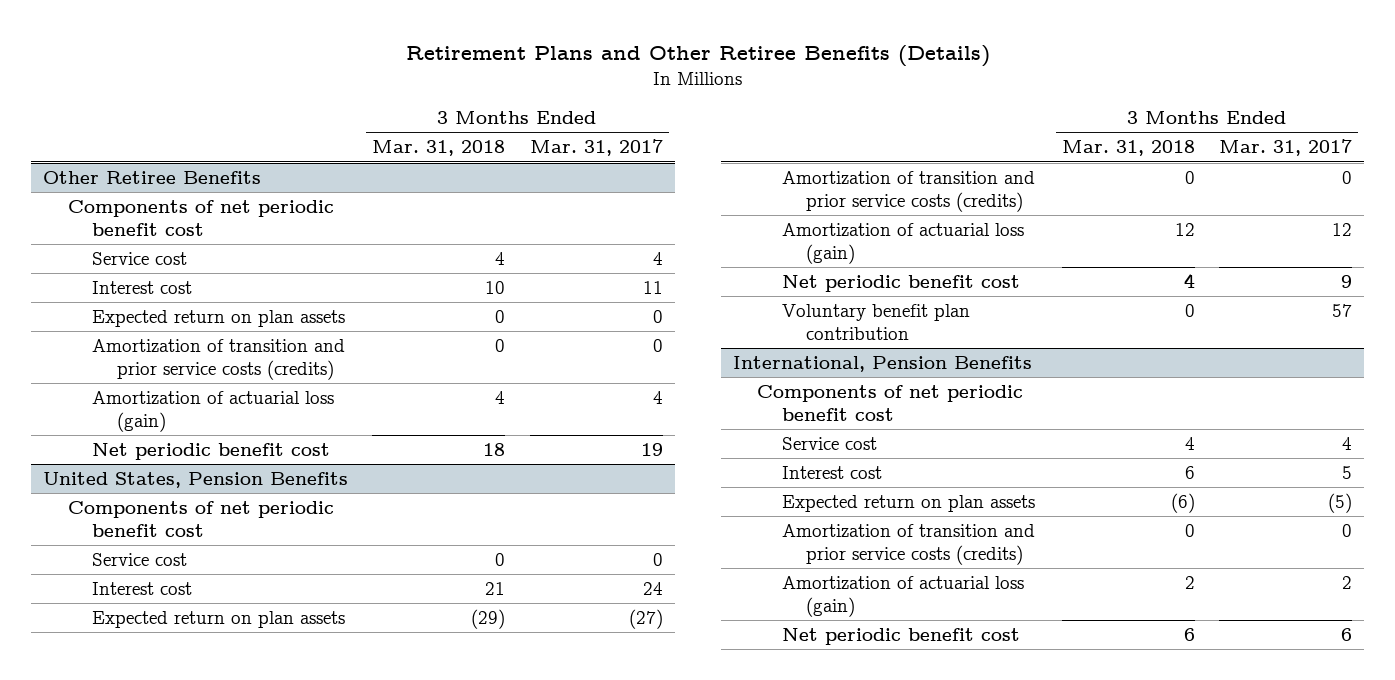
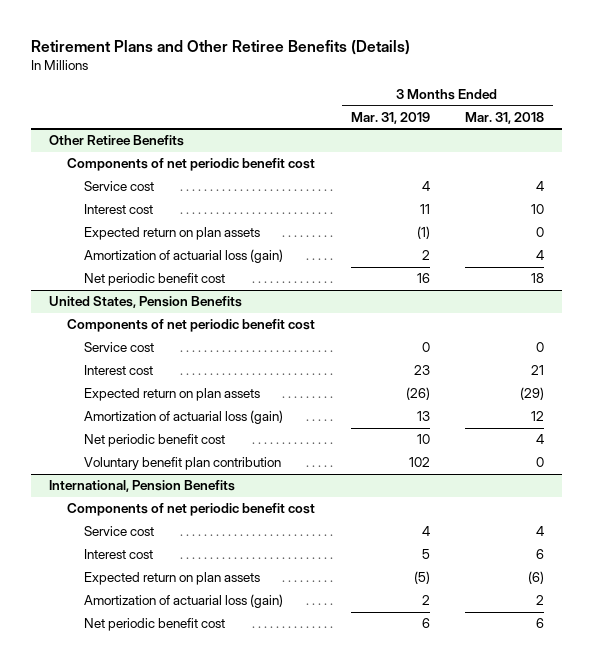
- | 3 Months Ended Mar. 31, 2018 | 3 Months Ended Mar. 31, 2017
+ | 3 Months Ended Mar. 31, 2019 | 3 Months Ended Mar. 31, 2018
@ Other Retiree Benefits
- Amortization of transition and prior service costs (credits) | 0 | 0
@ United States, Pension Benefits
- Amortization of transition and prior service costs (credits) | 0 | 0
@ International, Pension Benefits
- Amortization of transition and prior service costs (credits) | 0 | 0

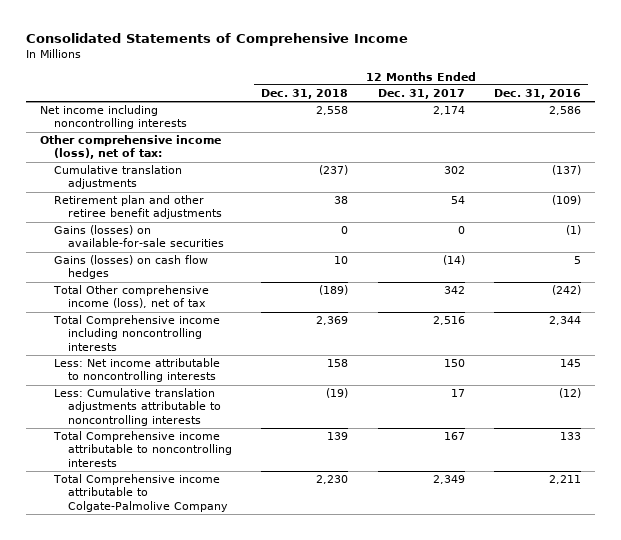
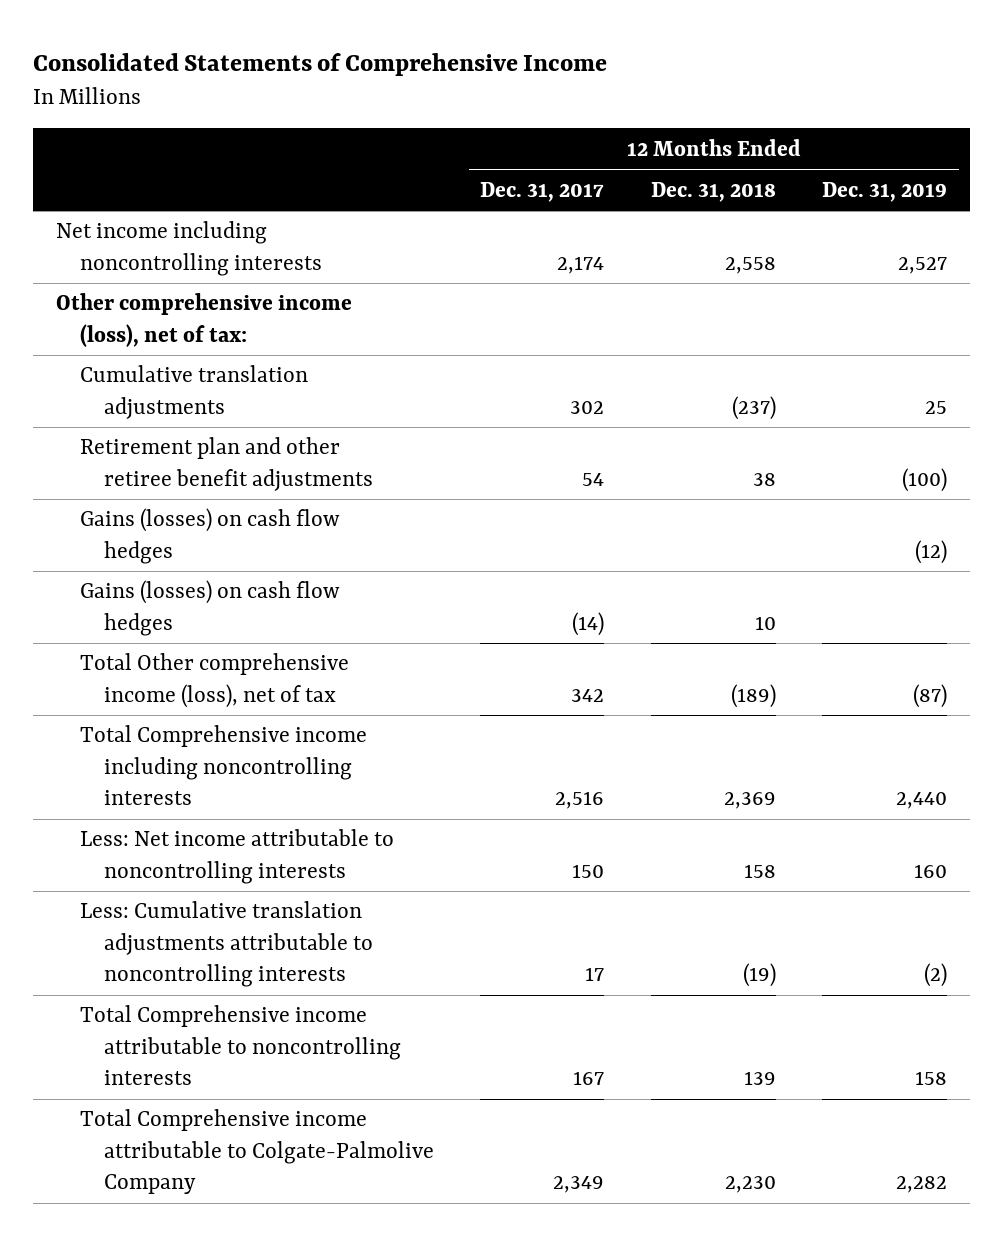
- | 12 Months Ended Dec. 31, 2018 | 12 Months Ended Dec. 31, 2017 | 12 Months Ended Dec. 31, 2016
+ | 12 Months Ended Dec. 31, 2017 | 12 Months Ended Dec. 31, 2018 | 12 Months Ended Dec. 31, 2019
- Gains (losses) on available-for-sale securities | 0 | 0 | (1)
+ Gains (losses) on cash flow hedges | | | (12)

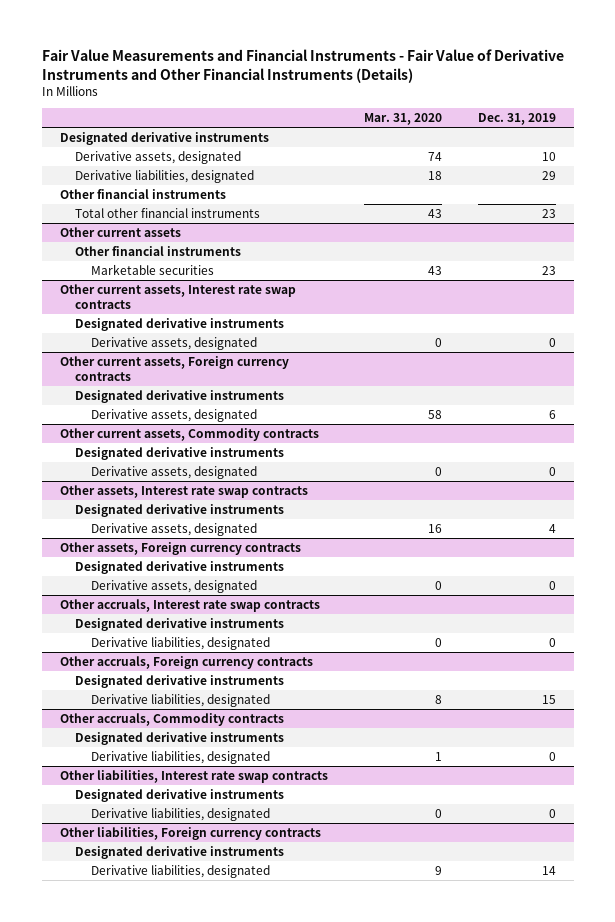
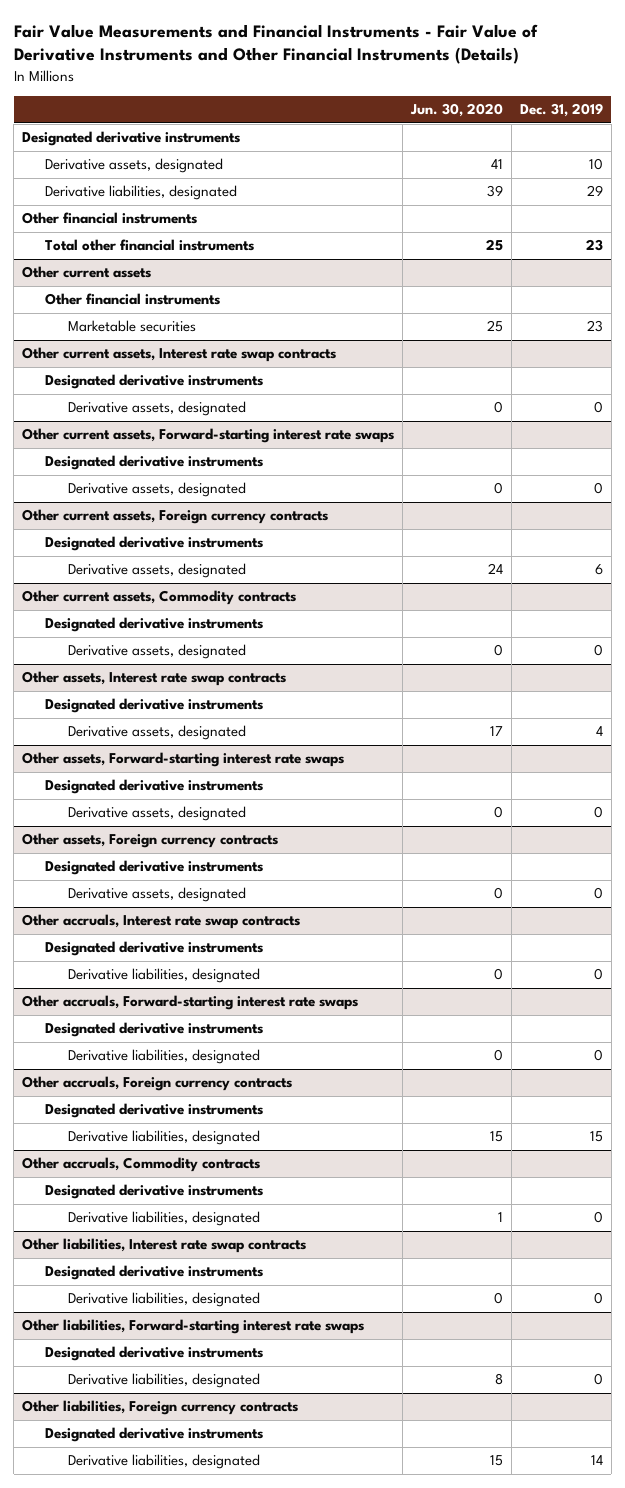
- | Mar. 31, 2020 | Dec. 31, 2019
+ | Jun. 30, 2020 | Dec. 31, 2019
+ Other current assets, Forward-starting interest rate swaps
+ Designated derivative instruments
+ Derivative assets, designated | 0 | 0
+ Other assets, Forward-starting interest rate swaps
+ Designated derivative instruments
+ Derivative assets, designated | 0 | 0
+ Other accruals, Forward-starting interest rate swaps
+ Designated derivative instruments
+ Derivative liabilities, designated | 0 | 0
+ Other liabilities, Forward-starting interest rate swaps
+ Designated derivative instruments
+ Derivative liabilities, designated | 8 | 0

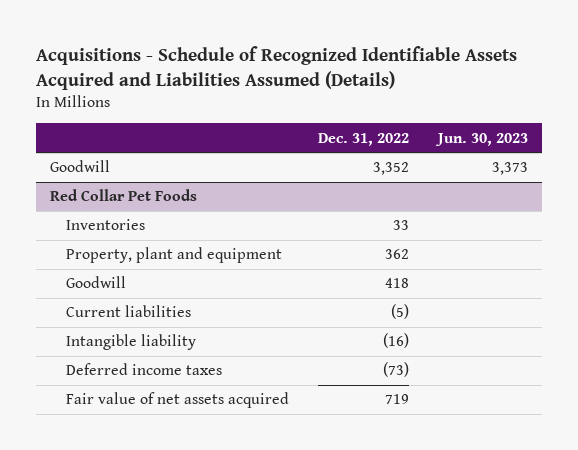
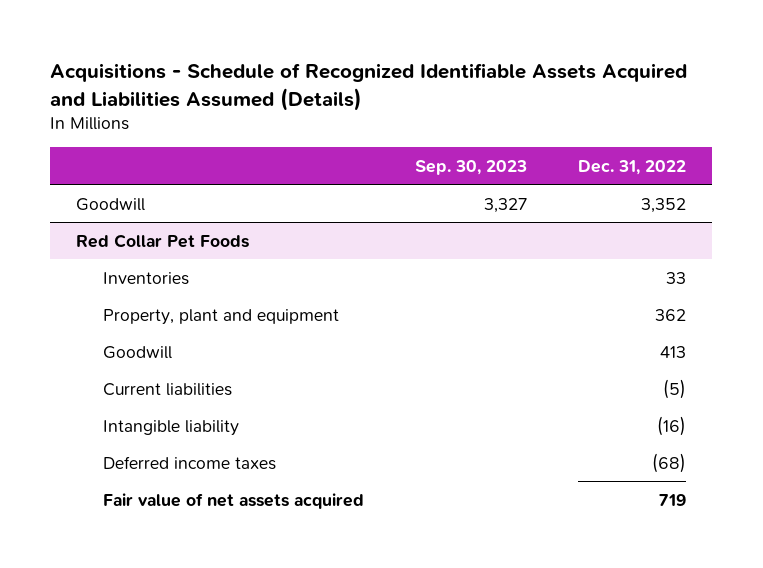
- | Dec. 31, 2022 | Jun. 30, 2023
+ | Sep. 30, 2023 | Dec. 31, 2022
@ Red Collar Pet Foods
- Goodwill | 418 |
+ Goodwill | | 413
- Deferred income taxes | (73) |
+ Deferred income taxes | | (68)

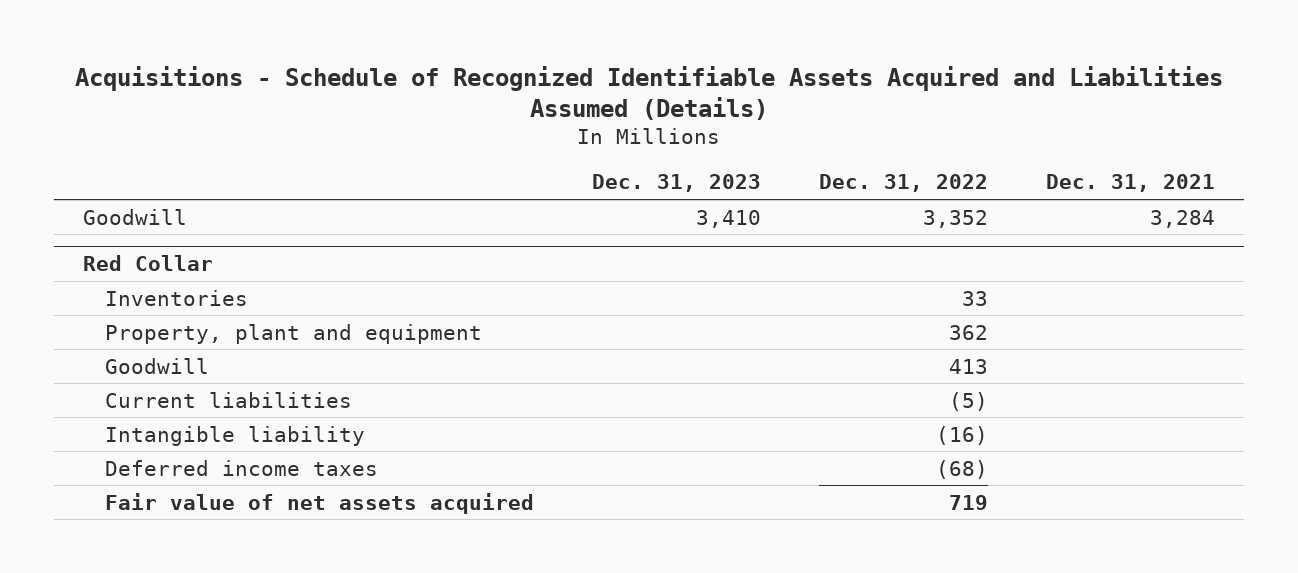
- | Sep. 30, 2023 | Dec. 31, 2022
+ | Dec. 31, 2023 | Dec. 31, 2022 | Dec. 31, 2021
- Red Collar Pet Foods
+ Red Collar

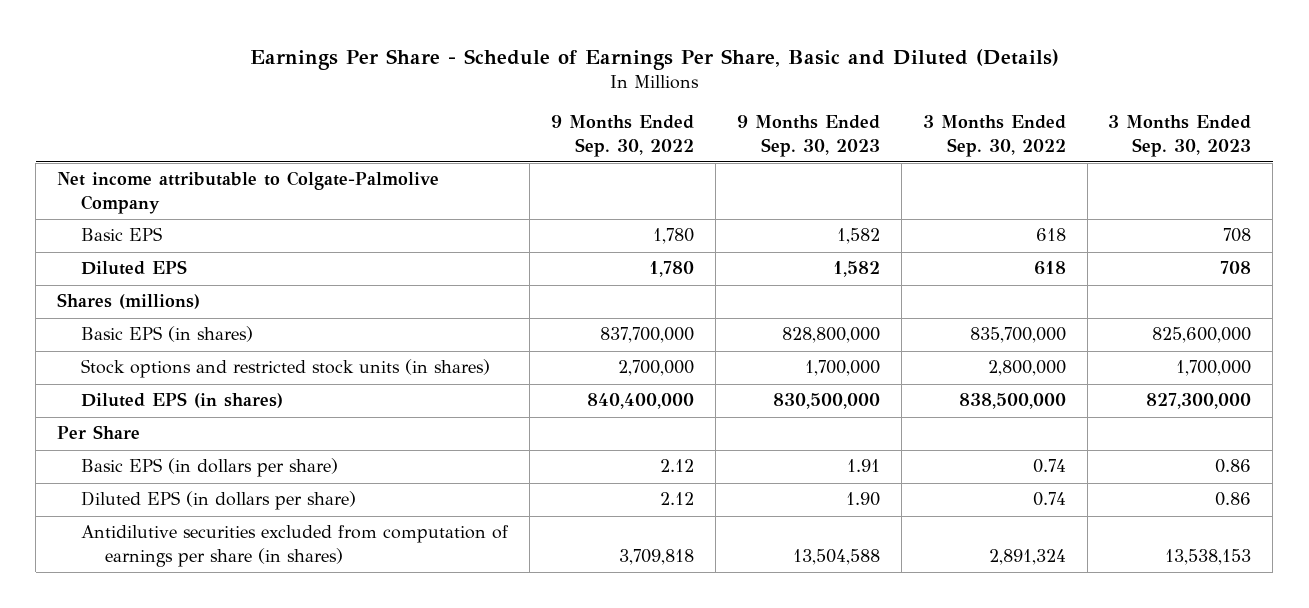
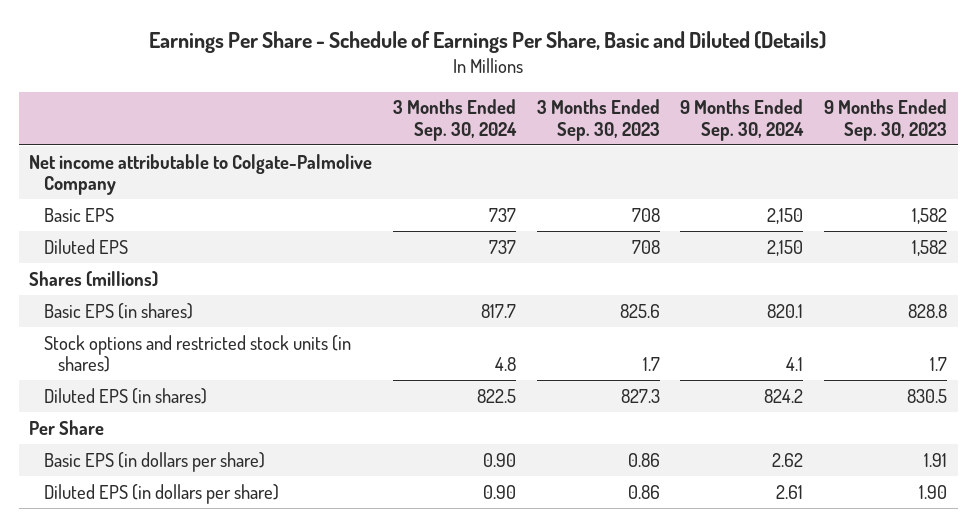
- | 9 Months Ended Sep. 30, 2022 | 9 Months Ended Sep. 30, 2023 | 3 Months Ended Sep. 30, 2022 | 3 Months Ended Sep. 30, 2023
+ | 3 Months Ended Sep. 30, 2024 | 3 Months Ended Sep. 30, 2023 | 9 Months Ended Sep. 30, 2024 | 9 Months Ended Sep. 30, 2023
- Basic EPS (in shares) | 837,700,000 | 828,800,000 | 835,700,000 | 825,600,000
- Stock options and restricted stock units (in shares) | 2,700,000 | 1,700,000 | 2,800,000 | 1,700,000
- Diluted EPS (in shares) | 840,400,000 | 830,500,000 | 838,500,000 | 827,300,000
+ Basic EPS (in shares) | 817.7 | 825.6 | 820.1 | 828.8
+ Stock options and restricted stock units (in shares) | 4.8 | 1.7 | 4.1 | 1.7
+ Diluted EPS (in shares) | 822.5 | 827.3 | 824.2 | 830.5
- Antidilutive securities excluded from computation of earnings per share (in shares) | 3,709,818 | 13,504,588 | 2,891,324 | 13,538,153

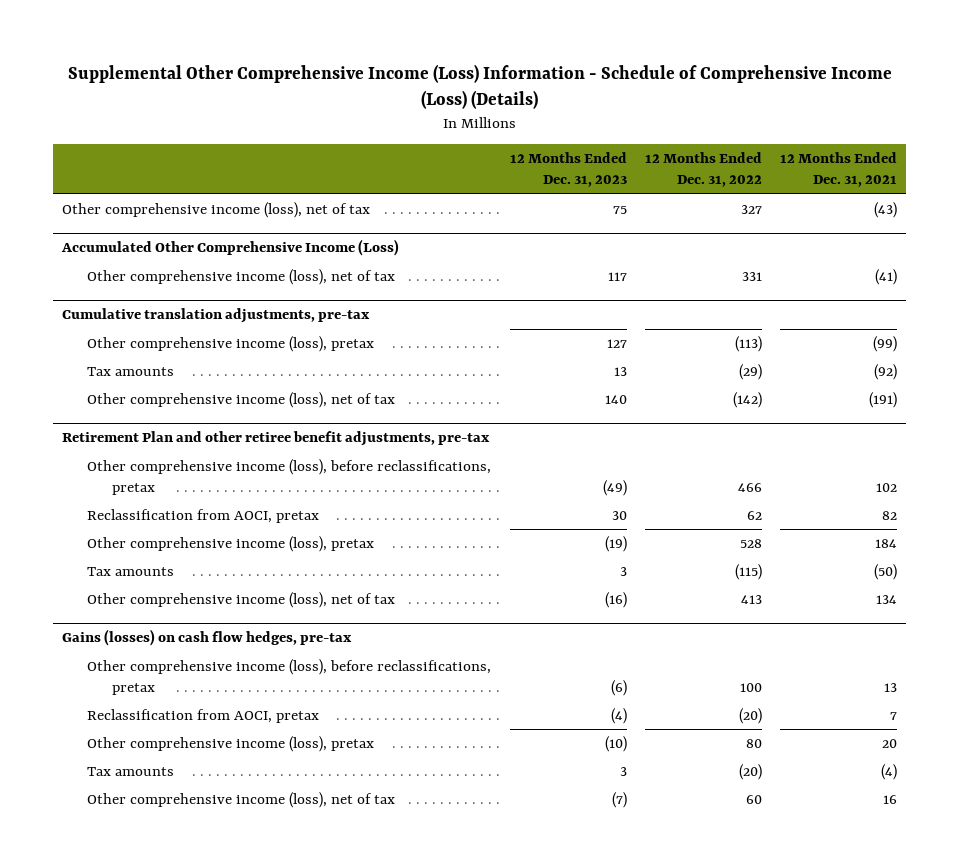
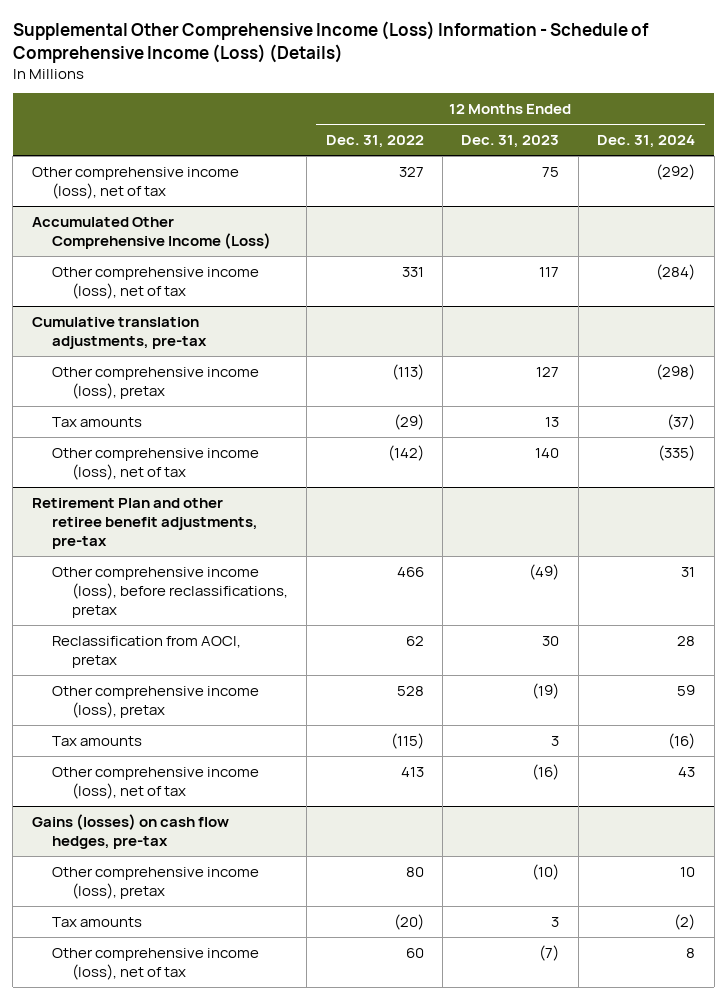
- | 12 Months Ended Dec. 31, 2023 | 12 Months Ended Dec. 31, 2022 | 12 Months Ended Dec. 31, 2021
+ | 12 Months Ended Dec. 31, 2022 | 12 Months Ended Dec. 31, 2023 | 12 Months Ended Dec. 31, 2024
@ Gains (losses) on cash flow hedges, pre-tax
- Other comprehensive income (loss), before reclassifications, pretax | (6) | 100 | 13
- Reclassification from AOCI, pretax | (4) | (20) | 7

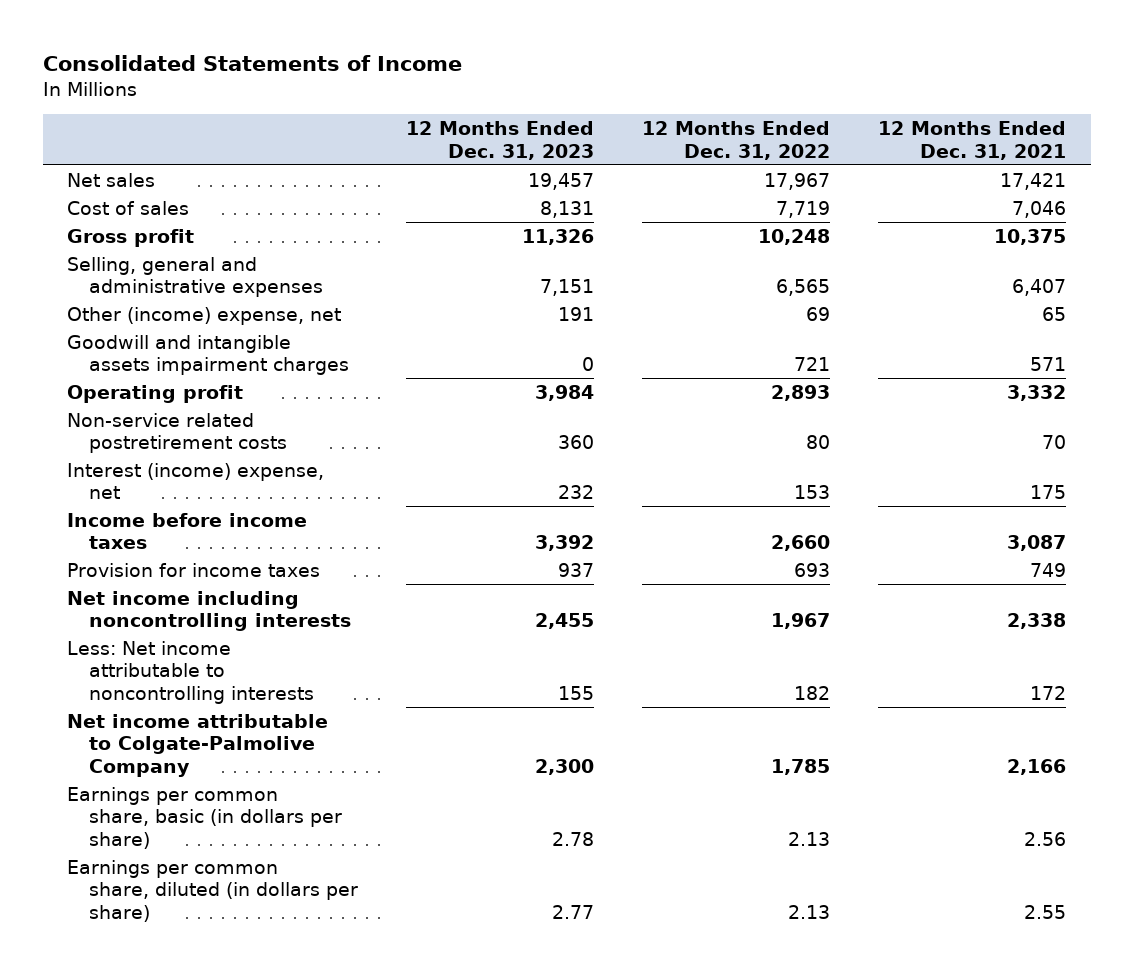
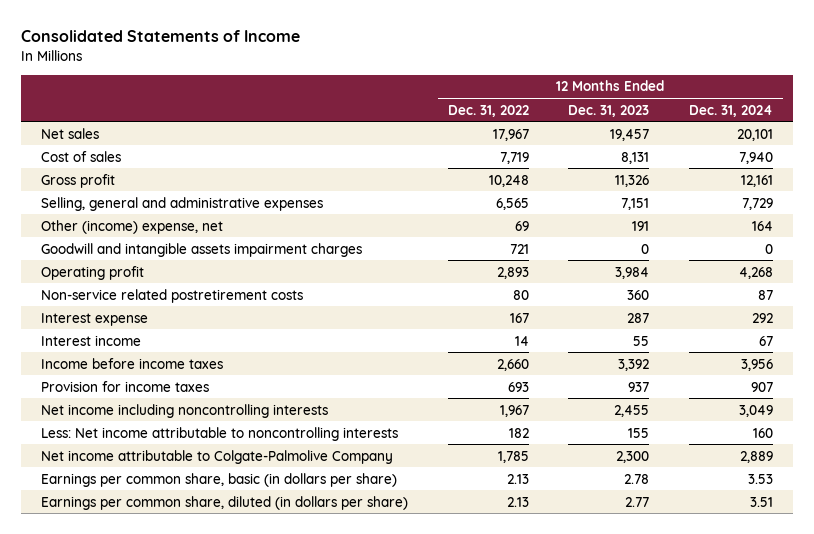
- | 12 Months Ended Dec. 31, 2023 | 12 Months Ended Dec. 31, 2022 | 12 Months Ended Dec. 31, 2021
+ | 12 Months Ended Dec. 31, 2022 | 12 Months Ended Dec. 31, 2023 | 12 Months Ended Dec. 31, 2024
- Interest (income) expense, net | 232 | 153 | 175
+ Interest expense | 167 | 287 | 292
+ Interest income | 14 | 55 | 67

